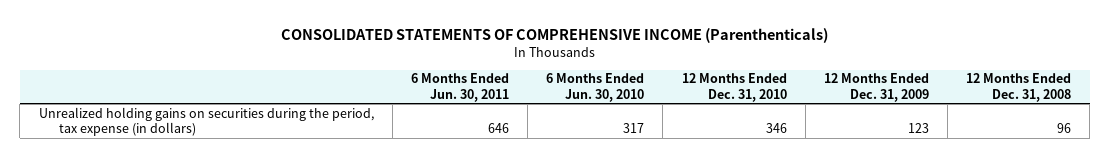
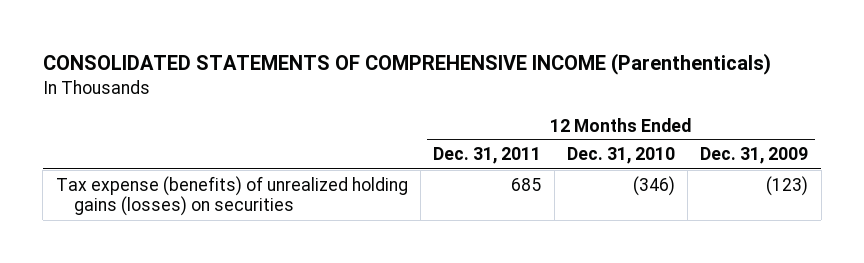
- | 6 Months Ended Jun. 30, 2011 | 6 Months Ended Jun. 30, 2010 | 12 Months Ended Dec. 31, 2010 | 12 Months Ended Dec. 31, 2009 | 12 Months Ended Dec. 31, 2008
+ | 12 Months Ended Dec. 31, 2011 | 12 Months Ended Dec. 31, 2010 | 12 Months Ended Dec. 31, 2009
- Unrealized holding gains on securities during the period, tax expense (in dollars) | 646 | 317 | 346 | 123 | 96
+ Tax expense (benefits) of unrealized holding gains (losses) on securities | 685 | (346) | (123)

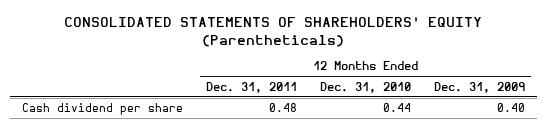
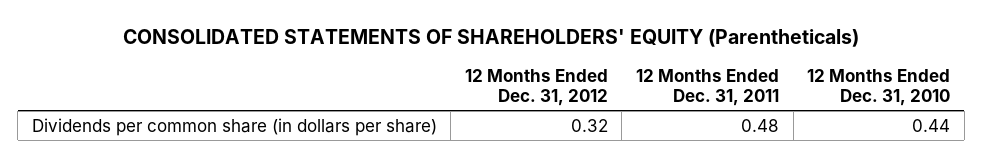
- | 12 Months Ended Dec. 31, 2011 | 12 Months Ended Dec. 31, 2010 | 12 Months Ended Dec. 31, 2009
+ | 12 Months Ended Dec. 31, 2012 | 12 Months Ended Dec. 31, 2011 | 12 Months Ended Dec. 31, 2010
- Cash dividend per share | 0.48 | 0.44 | 0.40
+ Dividends per common share (in dollars per share) | 0.32 | 0.48 | 0.44

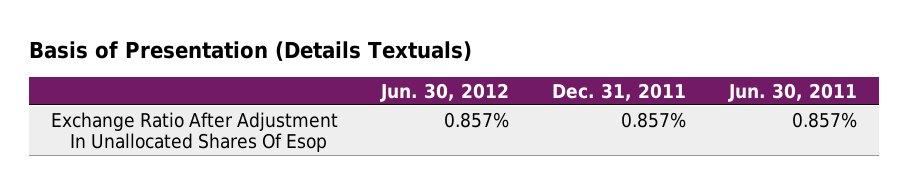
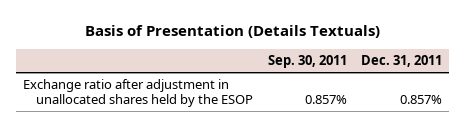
- | Jun. 30, 2012 | Dec. 31, 2011 | Jun. 30, 2011
+ | Sep. 30, 2011 | Dec. 31, 2011
- Exchange Ratio After Adjustment In Unallocated Shares Of Esop | 0.857% | 0.857% | 0.857%
+ Exchange ratio after adjustment in unallocated shares held by the ESOP | 0.857% | 0.857%

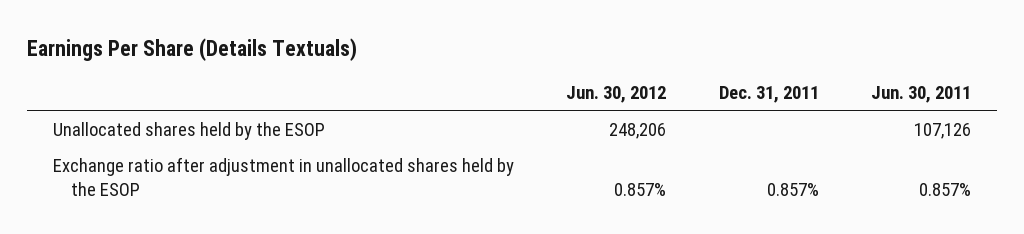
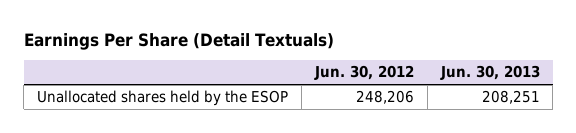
- Earnings Per Share (Details Textuals)
+ Earnings Per Share (Detail Textuals)
- | Jun. 30, 2012 | Dec. 31, 2011 | Jun. 30, 2011
+ | Jun. 30, 2012 | Jun. 30, 2013
- Exchange ratio after adjustment in unallocated shares held by the ESOP | 0.857% | 0.857% | 0.857%

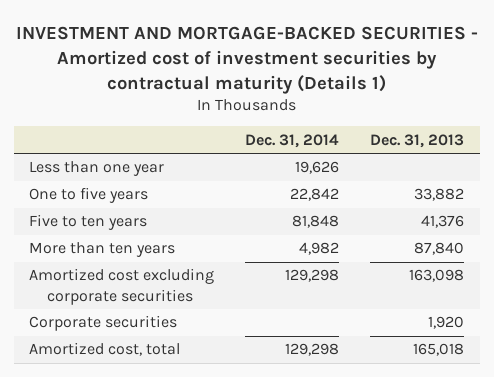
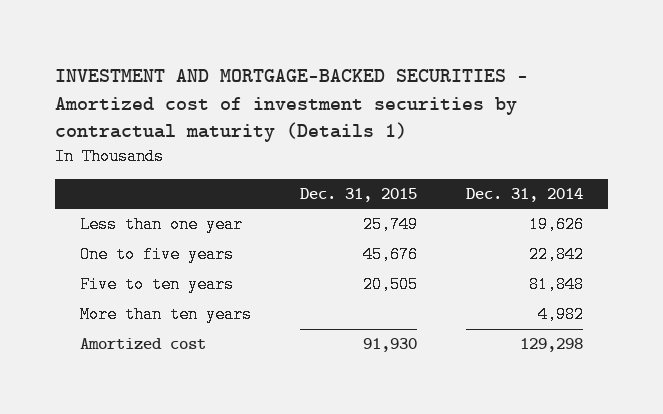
- | Dec. 31, 2014 | Dec. 31, 2013
+ | Dec. 31, 2015 | Dec. 31, 2014
- Amortized cost excluding corporate securities | 129,298 | 163,098
- Corporate securities | | 1,920
- Amortized cost, total | 129,298 | 165,018
+ Amortized cost | 91,930 | 129,298

